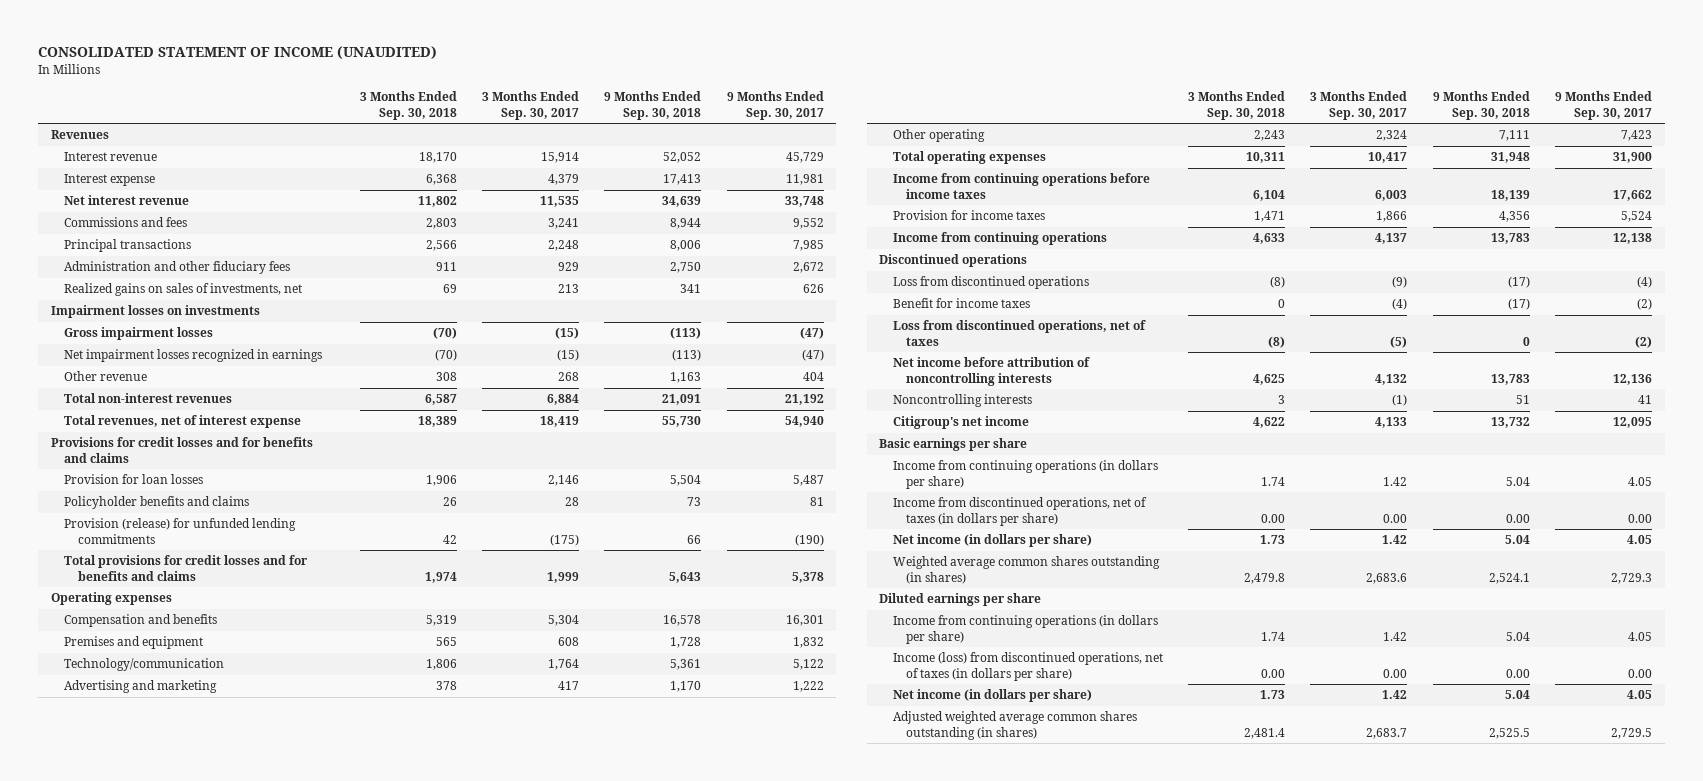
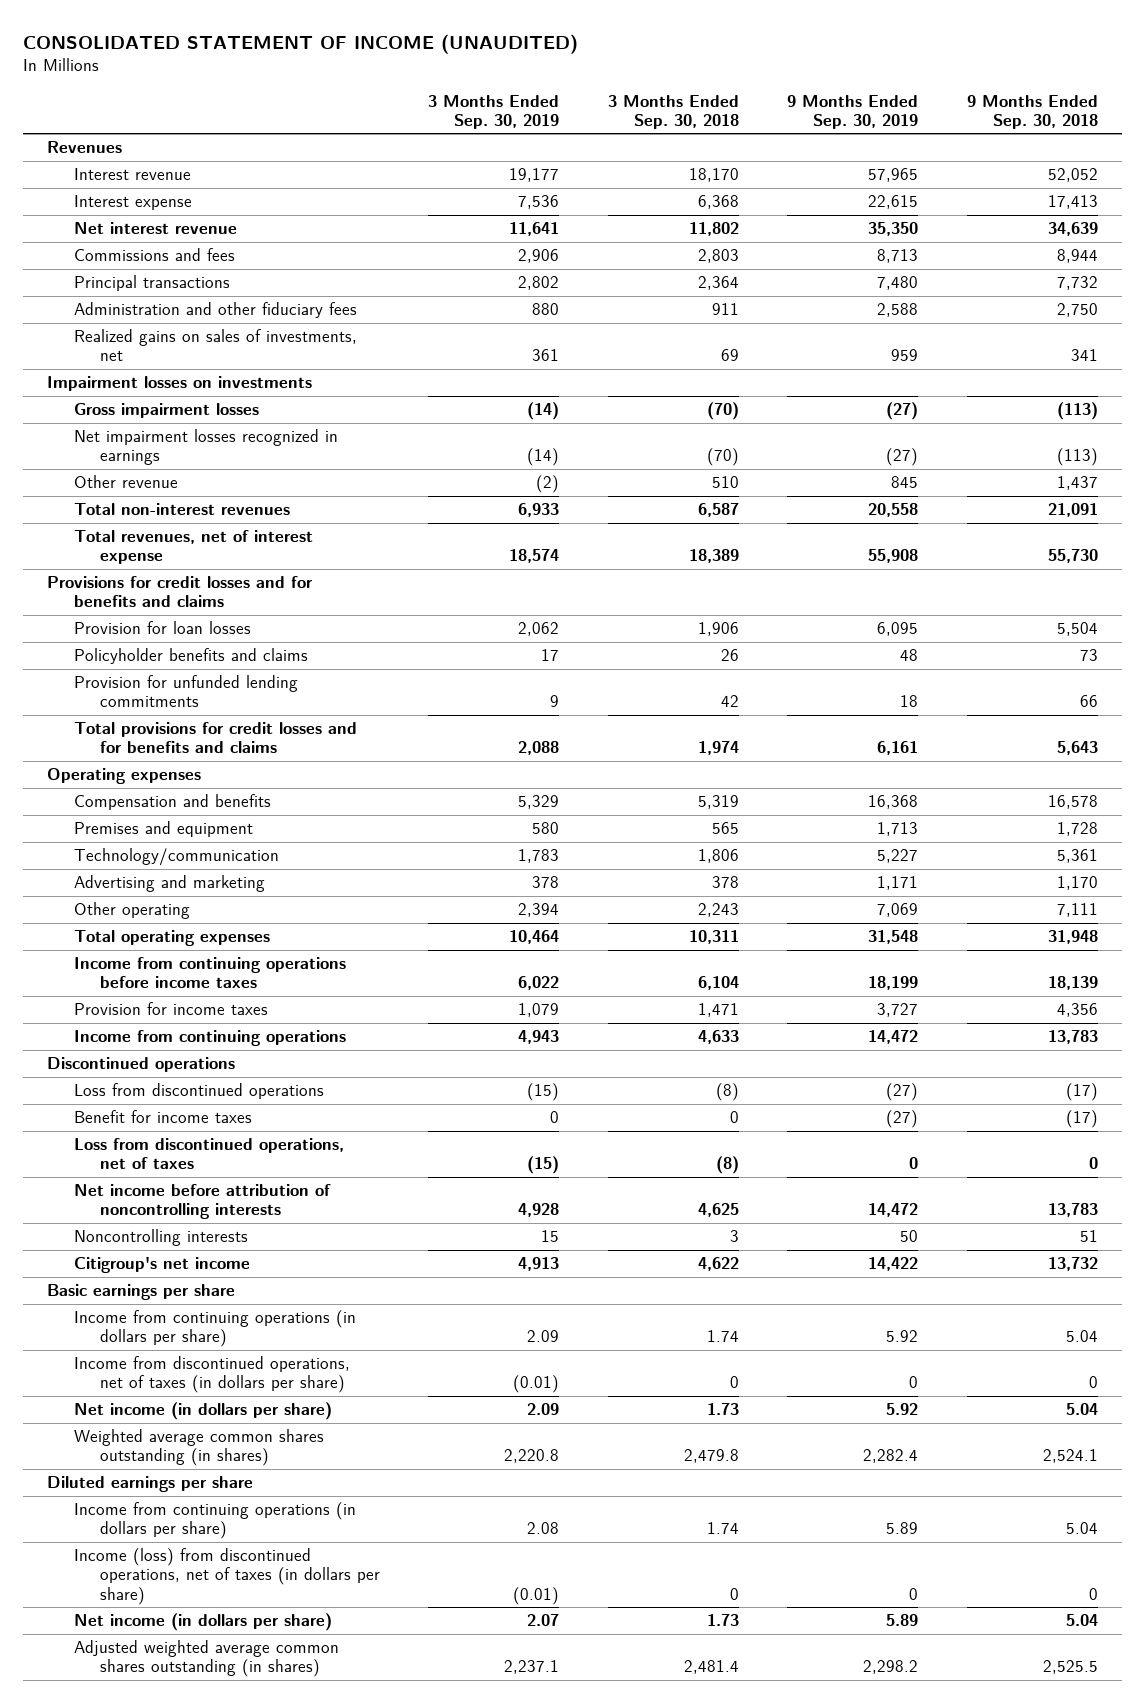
- | 3 Months Ended Sep. 30, 2018 | 3 Months Ended Sep. 30, 2017 | 9 Months Ended Sep. 30, 2018 | 9 Months Ended Sep. 30, 2017
+ | 3 Months Ended Sep. 30, 2019 | 3 Months Ended Sep. 30, 2018 | 9 Months Ended Sep. 30, 2019 | 9 Months Ended Sep. 30, 2018
- Principal transactions | 2,566 | 2,248 | 8,006 | 7,985
+ Principal transactions | 2,802 | 2,364 | 7,480 | 7,732
- Other revenue | 308 | 268 | 1,163 | 404
+ Other revenue | (2) | 510 | 845 | 1,437
- Provision (release) for unfunded lending commitments | 42 | (175) | 66 | (190)
+ Provision for unfunded lending commitments | 9 | 42 | 18 | 66
- Income from discontinued operations, net of taxes (in dollars per share) | 0.00 | 0.00 | 0.00 | 0.00
+ Income from discontinued operations, net of taxes (in dollars per share) | (0.01) | 0 | 0 | 0
- Income (loss) from discontinued operations, net of taxes (in dollars per share) | 0.00 | 0.00 | 0.00 | 0.00
+ Income (loss) from discontinued operations, net of taxes (in dollars per share) | (0.01) | 0 | 0 | 0

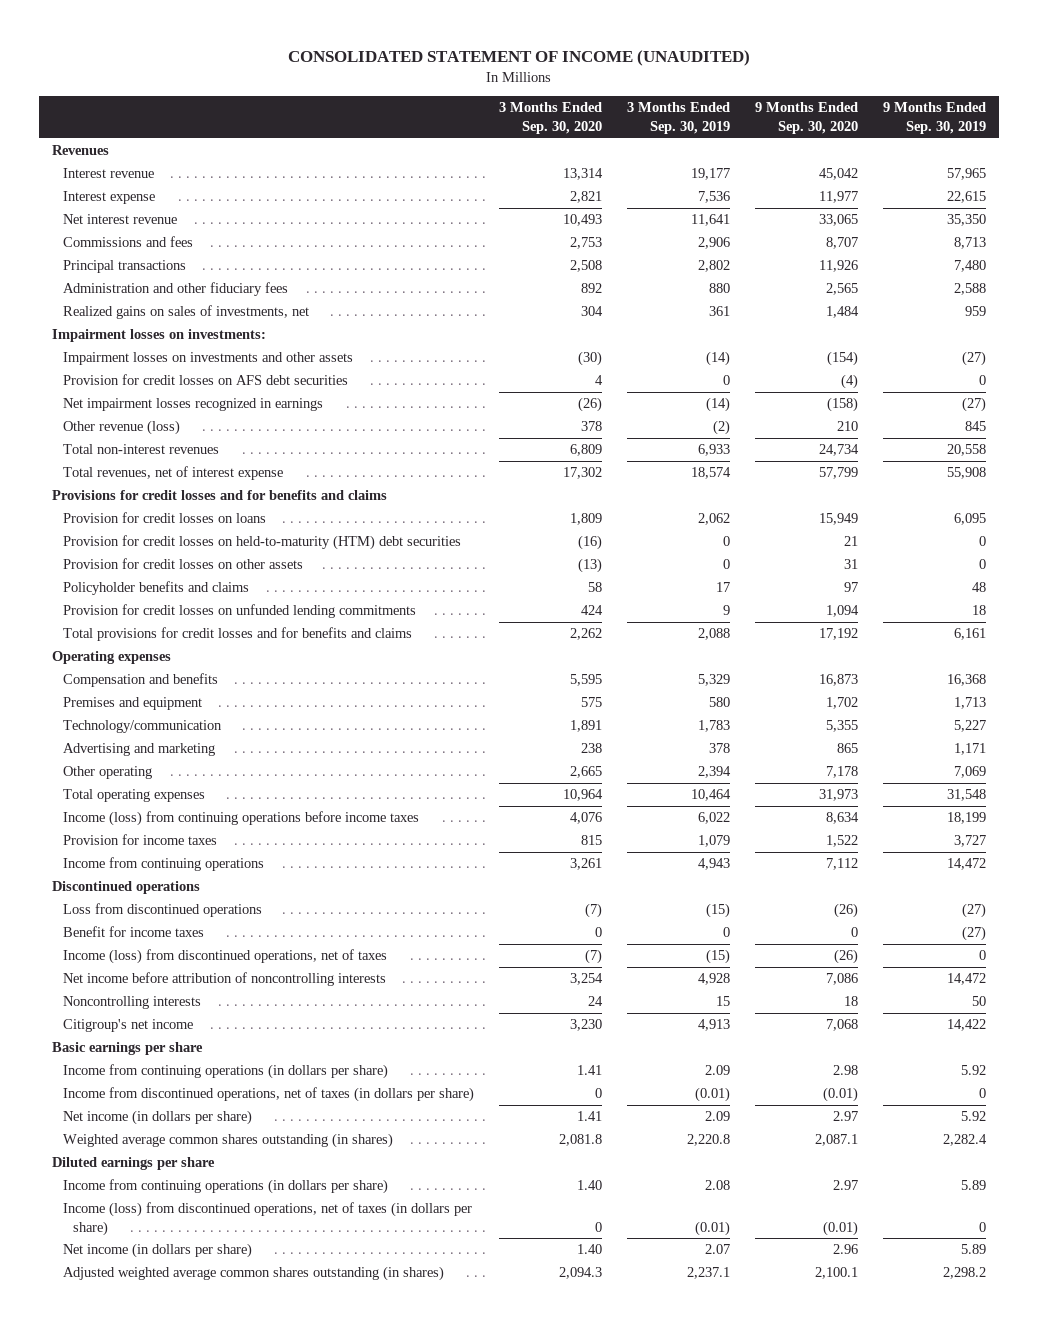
- | 3 Months Ended Sep. 30, 2019 | 3 Months Ended Sep. 30, 2018 | 9 Months Ended Sep. 30, 2019 | 9 Months Ended Sep. 30, 2018
+ | 3 Months Ended Sep. 30, 2020 | 3 Months Ended Sep. 30, 2019 | 9 Months Ended Sep. 30, 2020 | 9 Months Ended Sep. 30, 2019
- Impairment losses on investments
- Gross impairment losses | (14) | (70) | (27) | (113)
+ Impairment losses on investments:
+ Impairment losses on investments and other assets | (30) | (14) | (154) | (27)
+ Provision for credit losses on AFS debt securities | 4 | 0 | (4) | 0
- Other revenue | (2) | 510 | 845 | 1,437
+ Other revenue (loss) | 378 | (2) | 210 | 845
- Provision for loan losses | 2,062 | 1,906 | 6,095 | 5,504
+ Provision for credit losses on loans | 1,809 | 2,062 | 15,949 | 6,095
+ Provision for credit losses on held-to-maturity (HTM) debt securities | (16) | 0 | 21 | 0
+ Provision for credit losses on other assets | (13) | 0 | 31 | 0
- Provision for unfunded lending commitments | 9 | 42 | 18 | 66
+ Provision for credit losses on unfunded lending commitments | 424 | 9 | 1,094 | 18
- Income from continuing operations before income taxes | 6,022 | 6,104 | 18,199 | 18,139
+ Income (loss) from continuing operations before income taxes | 4,076 | 6,022 | 8,634 | 18,199
- Loss from discontinued operations, net of taxes | (15) | (8) | 0 | 0
+ Income (loss) from discontinued operations, net of taxes | (7) | (15) | (26) | 0

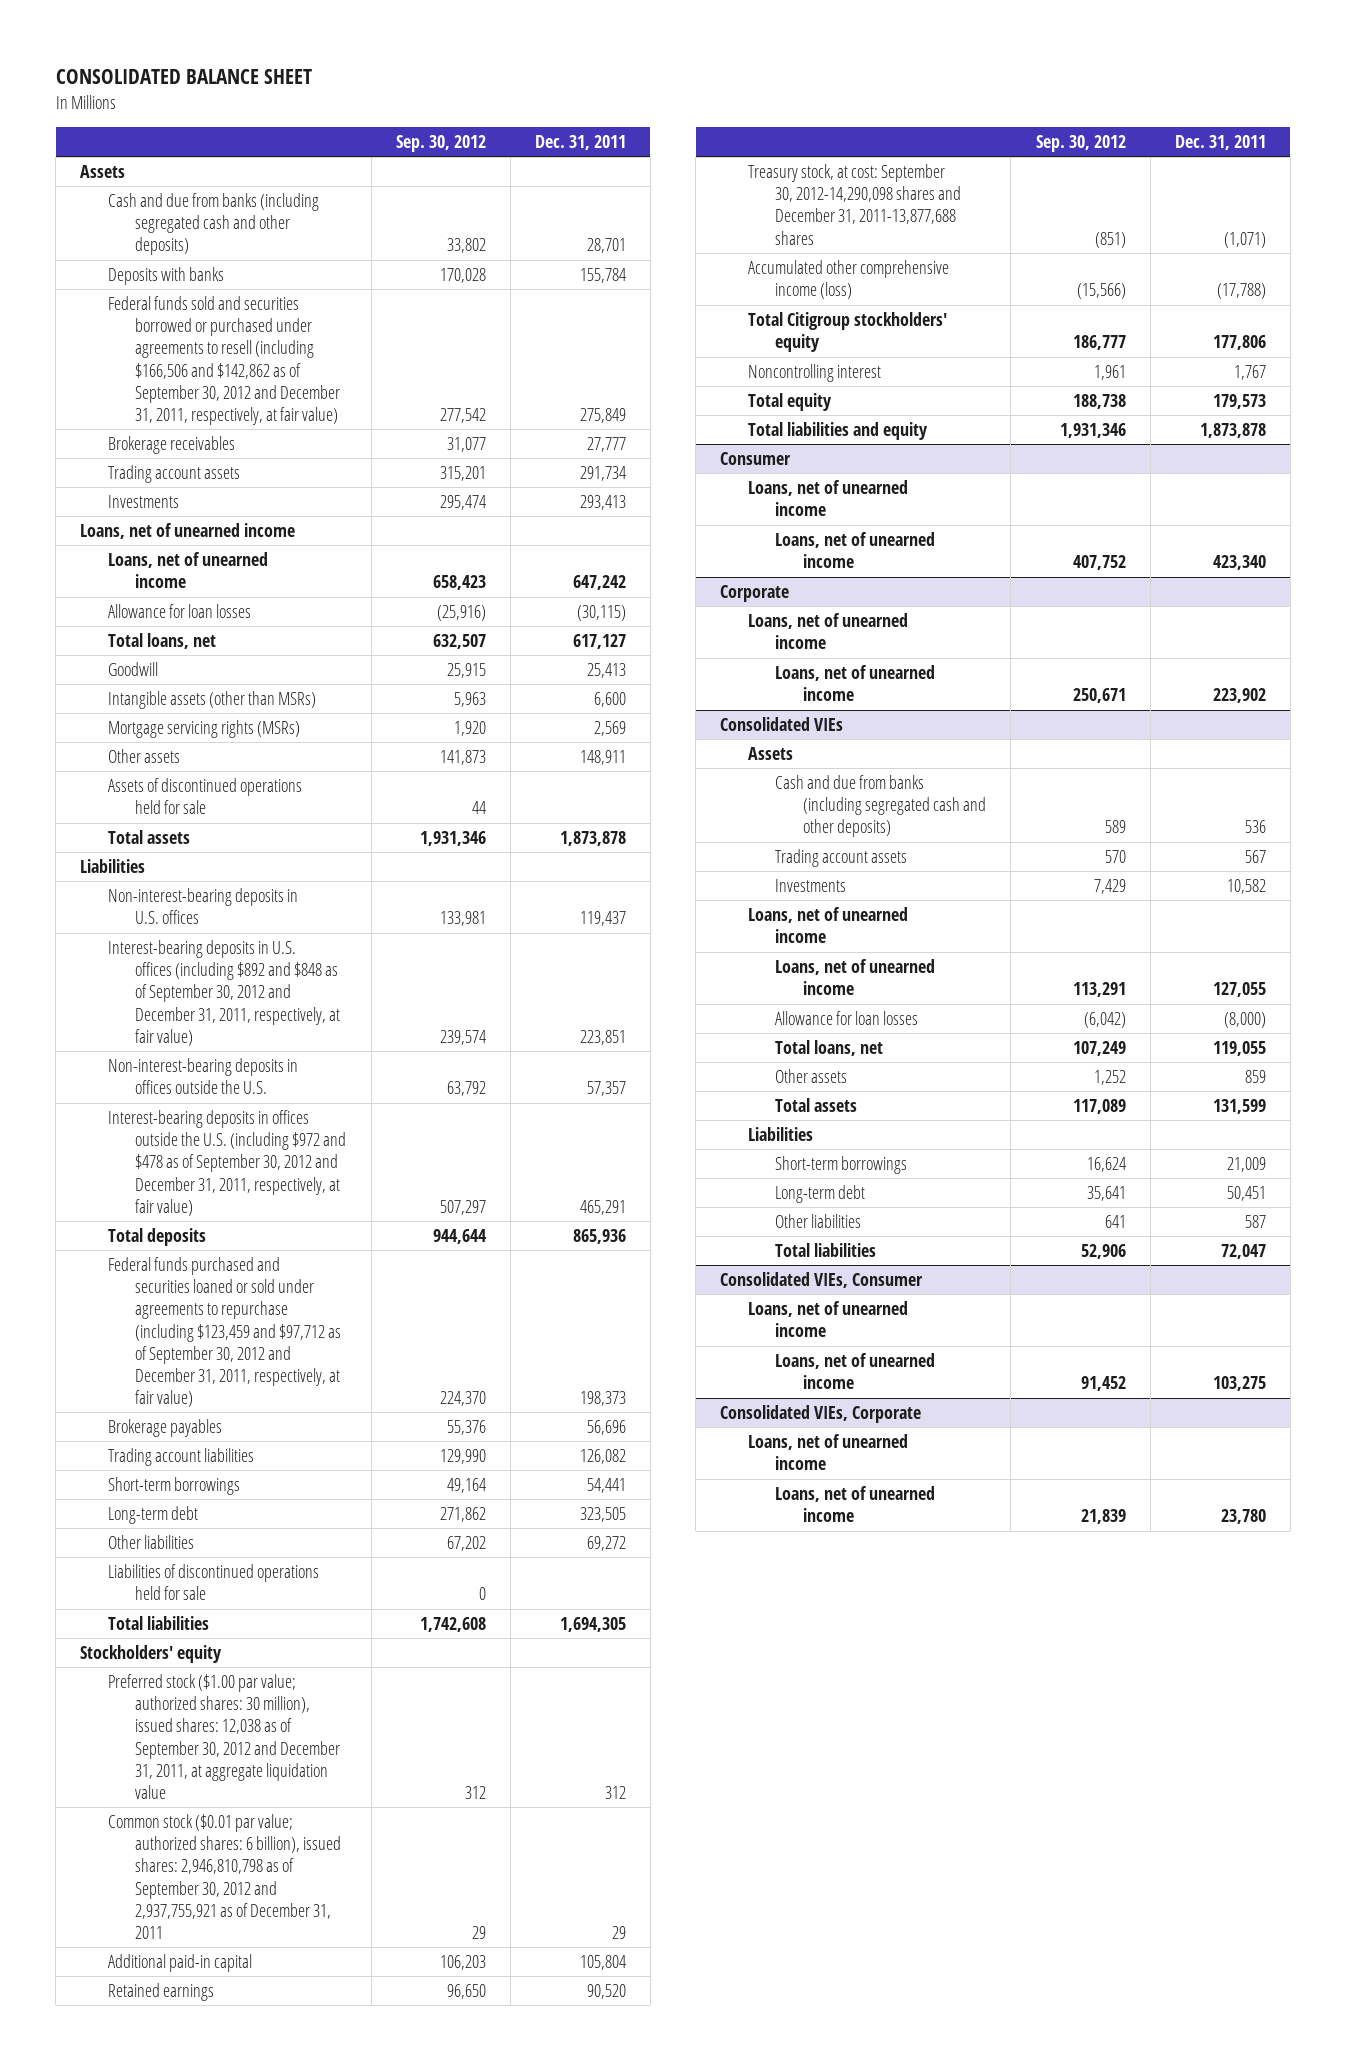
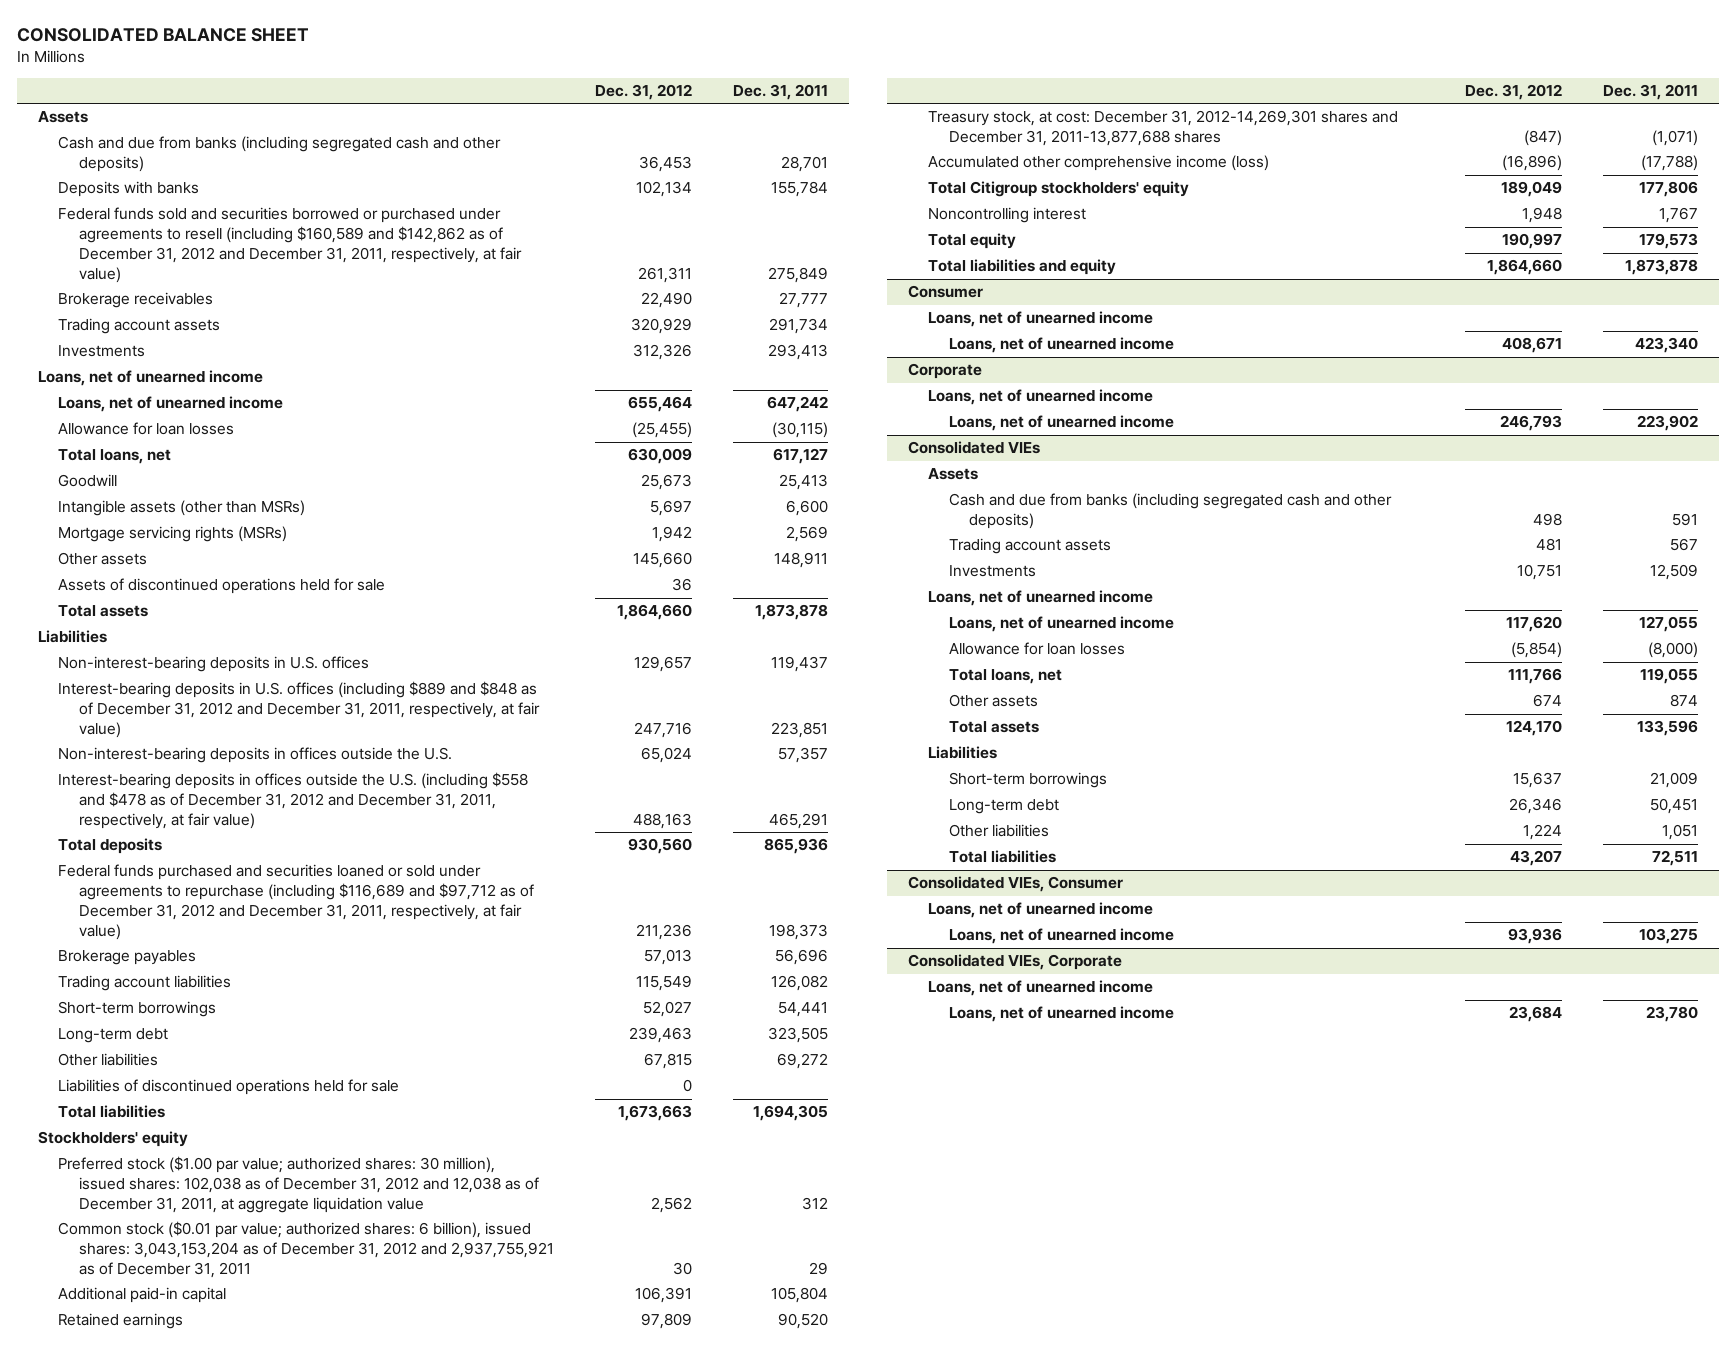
- | Sep. 30, 2012 | Dec. 31, 2011
+ | Dec. 31, 2012 | Dec. 31, 2011
- Federal funds sold and securities borrowed or purchased under agreements to resell (including $166,506 and $142,862 as of September 30, 2012 and December 31, 2011, respectively, at fair value) | 277,542 | 275,849
+ Federal funds sold and securities borrowed or purchased under agreements to resell (including $160,589 and $142,862 as of December 31, 2012 and December 31, 2011, respectively, at fair value) | 261,311 | 275,849
- Interest-bearing deposits in U.S. offices (including $892 and $848 as of September 30, 2012 and December 31, 2011, respectively, at fair value) | 239,574 | 223,851
+ Interest-bearing deposits in U.S. offices (including $889 and $848 as of December 31, 2012 and December 31, 2011, respectively, at fair value) | 247,716 | 223,851
- Interest-bearing deposits in offices outside the U.S. (including $972 and $478 as of September 30, 2012 and December 31, 2011, respectively, at fair value) | 507,297 | 465,291
+ Interest-bearing deposits in offices outside the U.S. (including $558 and $478 as of December 31, 2012 and December 31, 2011, respectively, at fair value) | 488,163 | 465,291
- Federal funds purchased and securities loaned or sold under agreements to repurchase (including $123,459 and $97,712 as of September 30, 2012 and December 31, 2011, respectively, at fair value) | 224,370 | 198,373
+ Federal funds purchased and securities loaned or sold under agreements to repurchase (including $116,689 and $97,712 as of December 31, 2012 and December 31, 2011, respectively, at fair value) | 211,236 | 198,373
- Preferred stock ($1.00 par value; authorized shares: 30 million), issued shares: 12,038 as of September 30, 2012 and December 31, 2011, at aggregate liquidation value | 312 | 312
- Common stock ($0.01 par value; authorized shares: 6 billion), issued shares: 2,946,810,798 as of September 30, 2012 and 2,937,755,921 as of December 31, 2011 | 29 | 29
+ Preferred stock ($1.00 par value; authorized shares: 30 million), issued shares: 102,038 as of December 31, 2012 and 12,038 as of December 31, 2011, at aggregate liquidation value | 2,562 | 312
+ Common stock ($0.01 par value; authorized shares: 6 billion), issued shares: 3,043,153,204 as of December 31, 2012 and 2,937,755,921 as of December 31, 2011 | 30 | 29
- Treasury stock, at cost: September 30, 2012-14,290,098 shares and December 31, 2011-13,877,688 shares | (851) | (1,071)
+ Treasury stock, at cost: December 31, 2012-14,269,301 shares and December 31, 2011-13,877,688 shares | (847) | (1,071)
@ Consolidated VIEs
- Cash and due from banks (including segregated cash and other deposits) | 589 | 536
+ Cash and due from banks (including segregated cash and other deposits) | 498 | 591
- Investments | 7,429 | 10,582
+ Investments | 10,751 | 12,509
- Other assets | 1,252 | 859
- Total assets | 117,089 | 131,599
+ Other assets | 674 | 874
+ Total assets | 124,170 | 133,596
- Other liabilities | 641 | 587
- Total liabilities | 52,906 | 72,047
+ Other liabilities | 1,224 | 1,051
+ Total liabilities | 43,207 | 72,511

